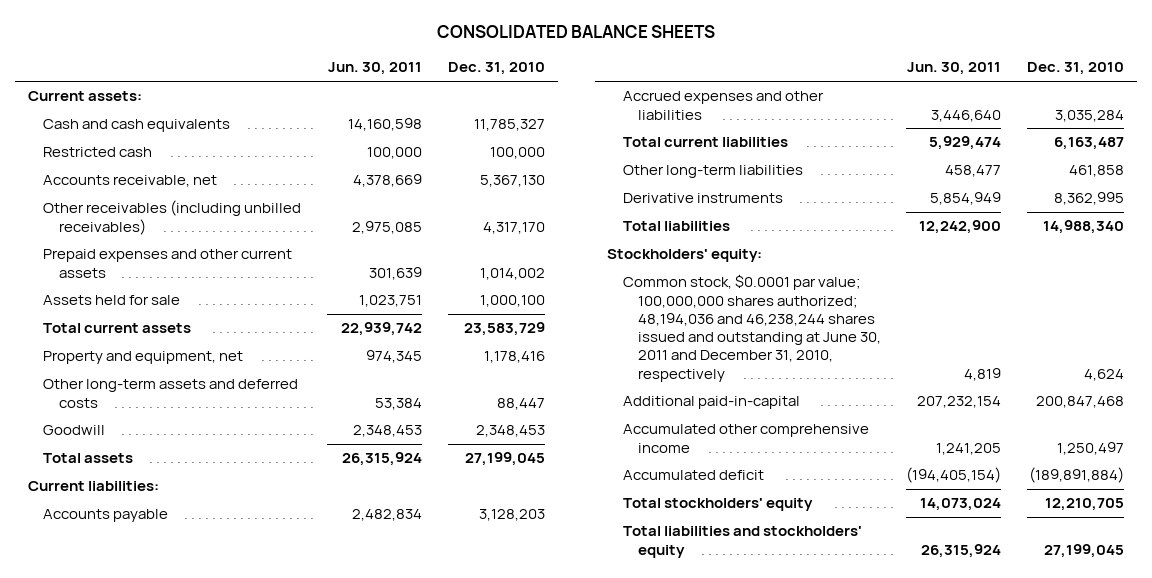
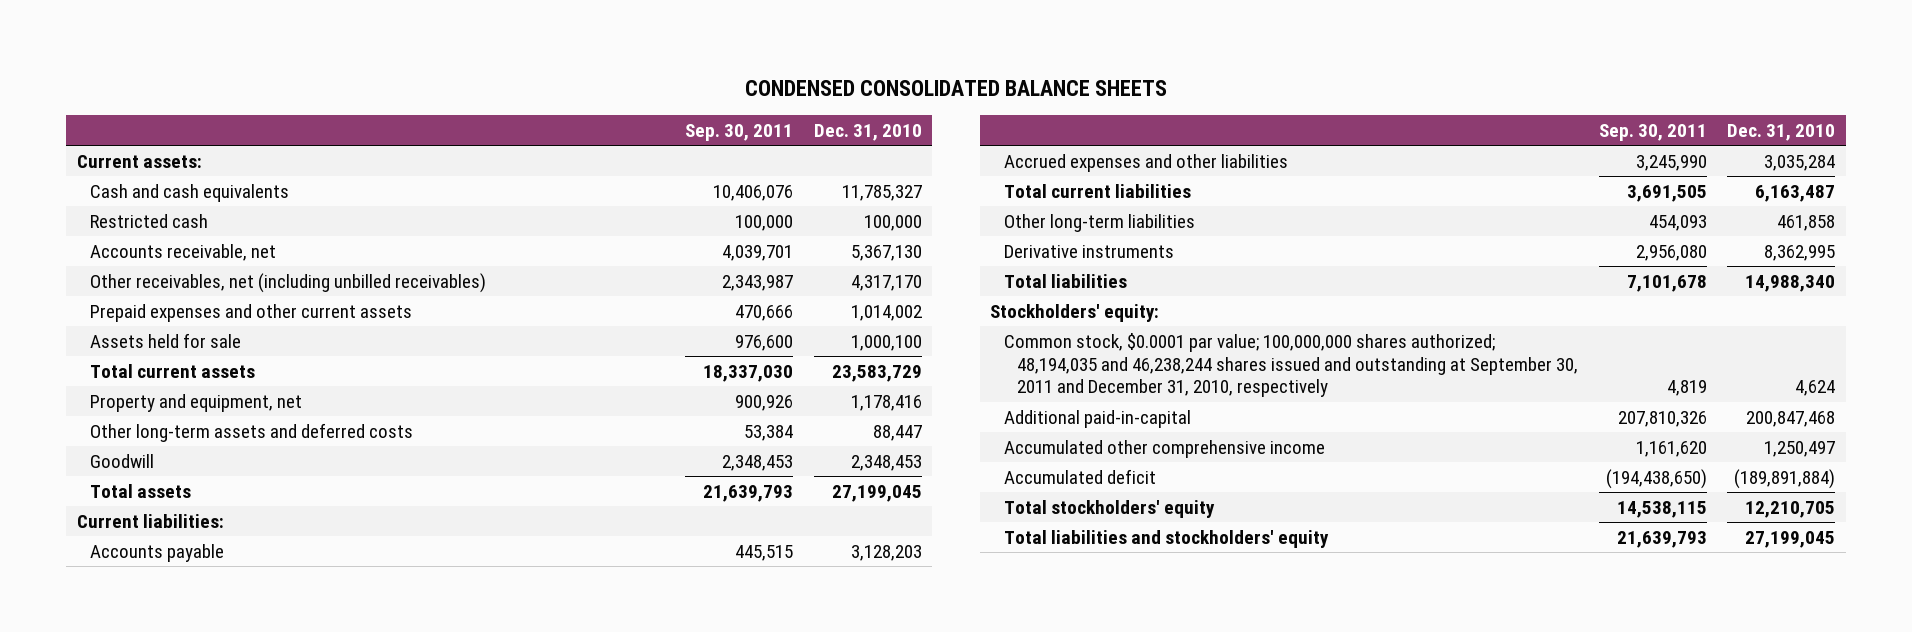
- CONSOLIDATED BALANCE SHEETS
+ CONDENSED CONSOLIDATED BALANCE SHEETS
- | Jun. 30, 2011 | Dec. 31, 2010
+ | Sep. 30, 2011 | Dec. 31, 2010
- Other receivables (including unbilled receivables) | 2,975,085 | 4,317,170
+ Other receivables, net (including unbilled receivables) | 2,343,987 | 4,317,170
- Common stock, $0.0001 par value; 100,000,000 shares authorized; 48,194,036 and 46,238,244 shares issued and outstanding at June 30, 2011 and December 31, 2010, respectively | 4,819 | 4,624
+ Common stock, $0.0001 par value; 100,000,000 shares authorized; 48,194,035 and 46,238,244 shares issued and outstanding at September 30, 2011 and December 31, 2010, respectively | 4,819 | 4,624

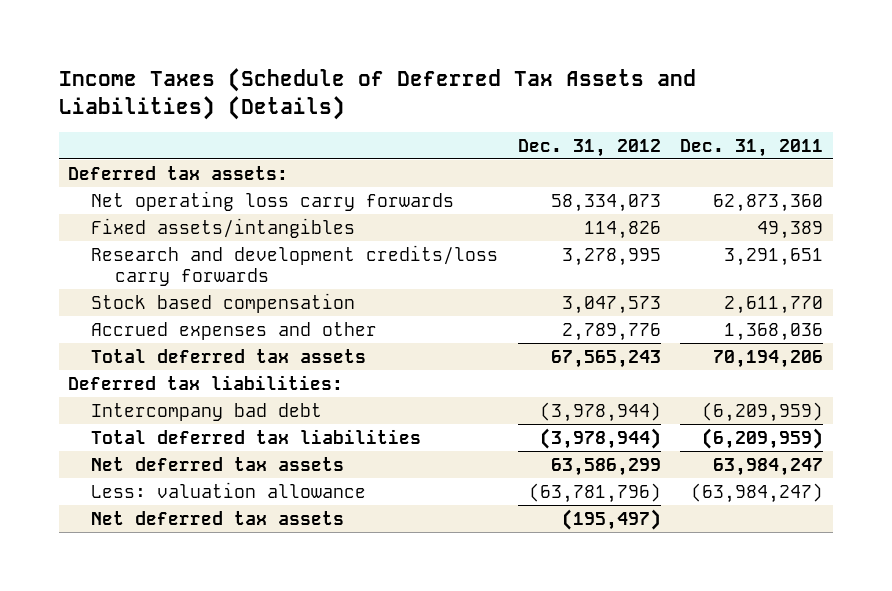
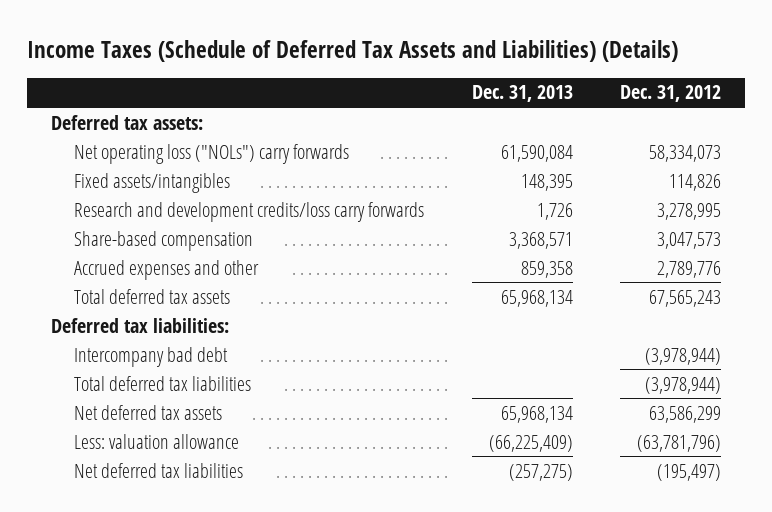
- | Dec. 31, 2012 | Dec. 31, 2011
+ | Dec. 31, 2013 | Dec. 31, 2012
- Net operating loss carry forwards | 58,334,073 | 62,873,360
+ Net operating loss ("NOLs") carry forwards | 61,590,084 | 58,334,073
- Stock based compensation | 3,047,573 | 2,611,770
+ Share-based compensation | 3,368,571 | 3,047,573
- Net deferred tax assets | (195,497) |
+ Net deferred tax liabilities | (257,275) | (195,497)

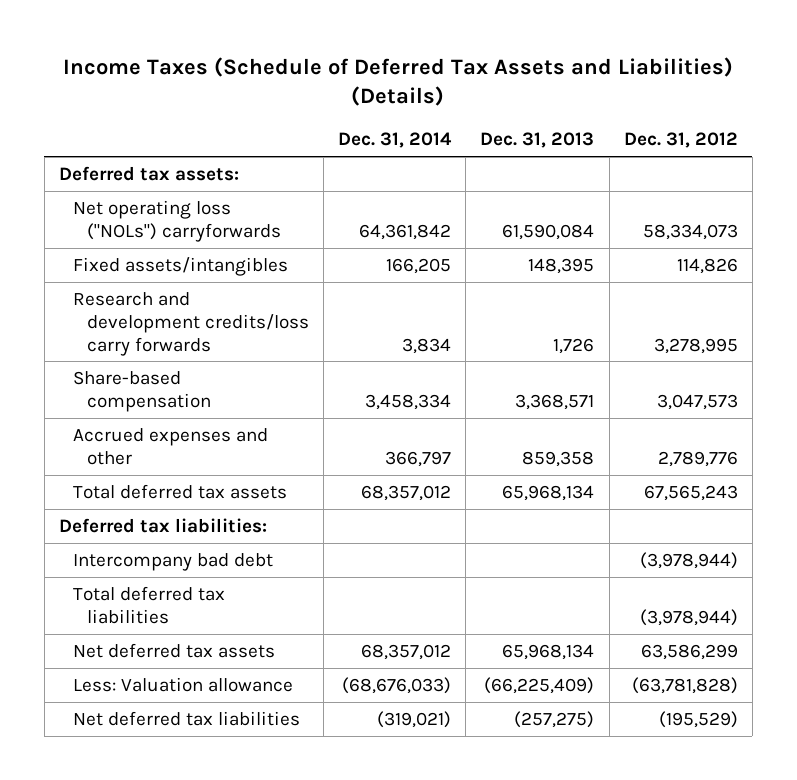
- | Dec. 31, 2013 | Dec. 31, 2012
+ | Dec. 31, 2014 | Dec. 31, 2013 | Dec. 31, 2012
- Net operating loss ("NOLs") carry forwards | 61,590,084 | 58,334,073
+ Net operating loss ("NOLs") carryforwards | 64,361,842 | 61,590,084 | 58,334,073
- Less: valuation allowance | (66,225,409) | (63,781,796)
- Net deferred tax liabilities | (257,275) | (195,497)
+ Less: Valuation allowance | (68,676,033) | (66,225,409) | (63,781,828)
+ Net deferred tax liabilities | (319,021) | (257,275) | (195,529)

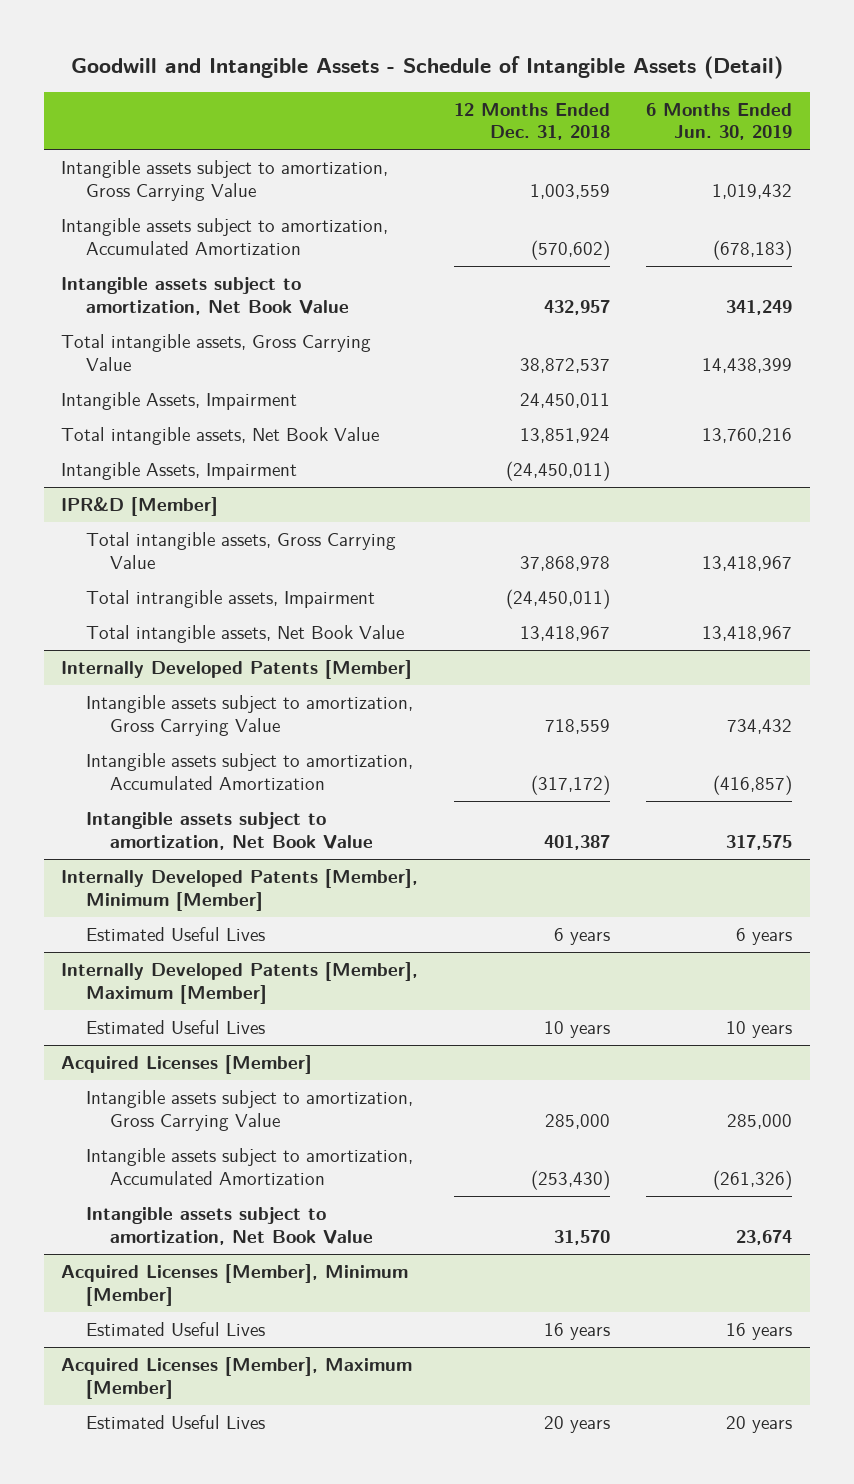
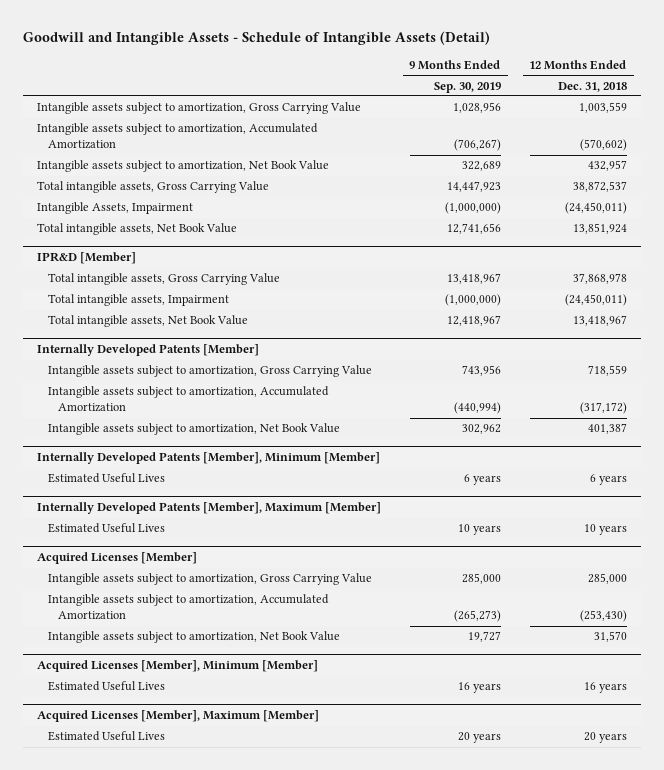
- | 12 Months Ended Dec. 31, 2018 | 6 Months Ended Jun. 30, 2019
+ | 9 Months Ended Sep. 30, 2019 | 12 Months Ended Dec. 31, 2018
- Intangible Assets, Impairment | 24,450,011 |
moved down: Total intangible assets, Net Book Value | 12,741,656 | 13,851,924
@ IPR&D [Member]
- Total intrangible assets, Impairment | (24,450,011) |
+ Total intangible assets, Impairment | (1,000,000) | (24,450,011)

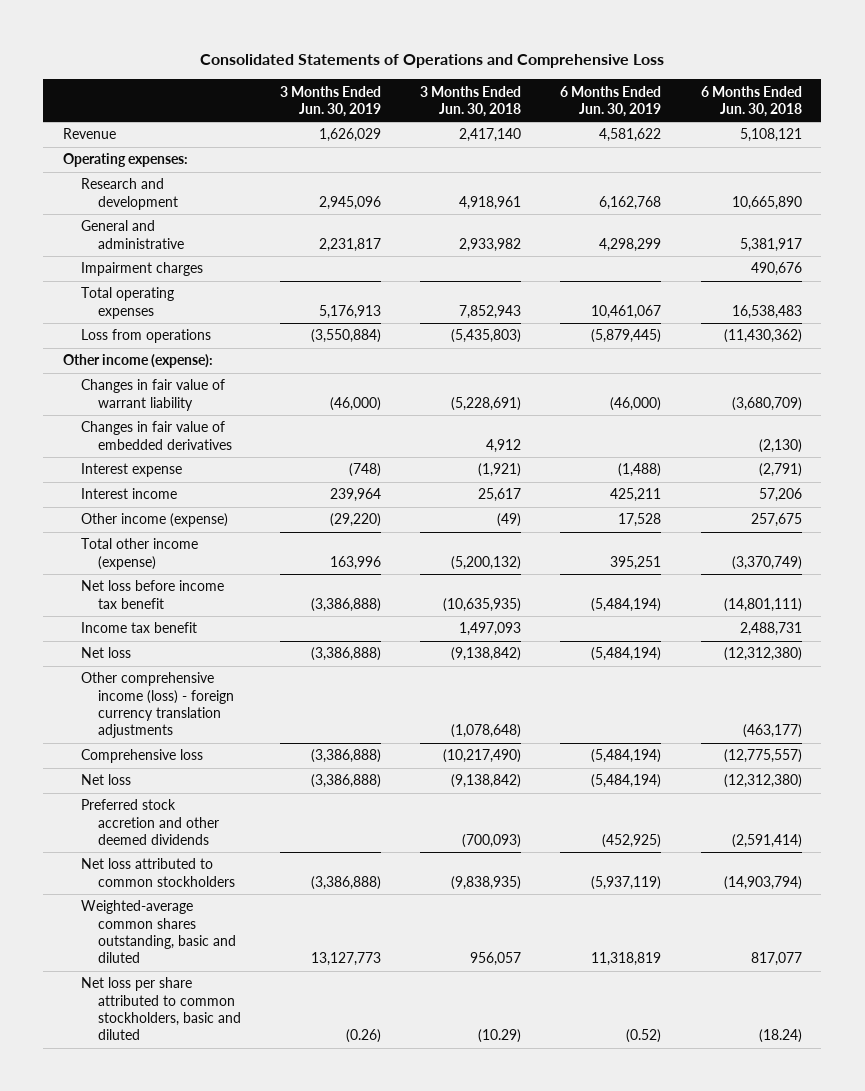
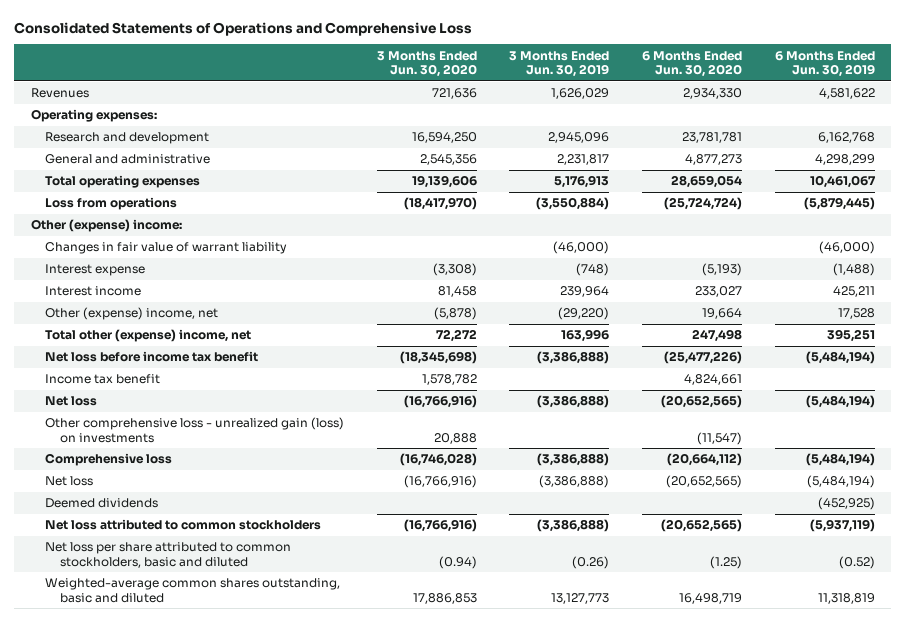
- | 3 Months Ended Jun. 30, 2019 | 3 Months Ended Jun. 30, 2018 | 6 Months Ended Jun. 30, 2019 | 6 Months Ended Jun. 30, 2018
+ | 3 Months Ended Jun. 30, 2020 | 3 Months Ended Jun. 30, 2019 | 6 Months Ended Jun. 30, 2020 | 6 Months Ended Jun. 30, 2019
- Revenue | 1,626,029 | 2,417,140 | 4,581,622 | 5,108,121
+ Revenues | 721,636 | 1,626,029 | 2,934,330 | 4,581,622
- Impairment charges | | | | 490,676
- Other income (expense):
+ Other (expense) income:
- Changes in fair value of embedded derivatives | | 4,912 | | (2,130)
- Other income (expense) | (29,220) | (49) | 17,528 | 257,675
- Total other income (expense) | 163,996 | (5,200,132) | 395,251 | (3,370,749)
+ Other (expense) income, net | (5,878) | (29,220) | 19,664 | 17,528
+ Total other (expense) income, net | 72,272 | 163,996 | 247,498 | 395,251
- Other comprehensive income (loss) - foreign currency translation adjustments | | (1,078,648) | | (463,177)
+ Other comprehensive loss - unrealized gain (loss) on investments | 20,888 | | (11,547) |
- Preferred stock accretion and other deemed dividends | | (700,093) | (452,925) | (2,591,414)
+ Deemed dividends | | | | (452,925)
moved down: Weighted-average common shares outstanding, basic and diluted | 17,886,853 | 13,127,773 | 16,498,719 | 11,318,819

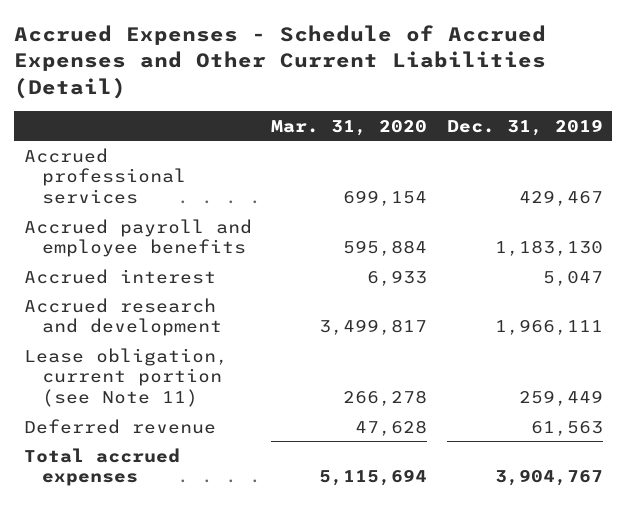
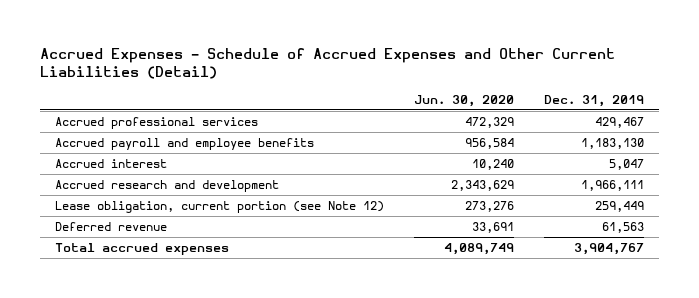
- | Mar. 31, 2020 | Dec. 31, 2019
+ | Jun. 30, 2020 | Dec. 31, 2019
- Lease obligation, current portion (see Note 11) | 266,278 | 259,449
+ Lease obligation, current portion (see Note 12) | 273,276 | 259,449

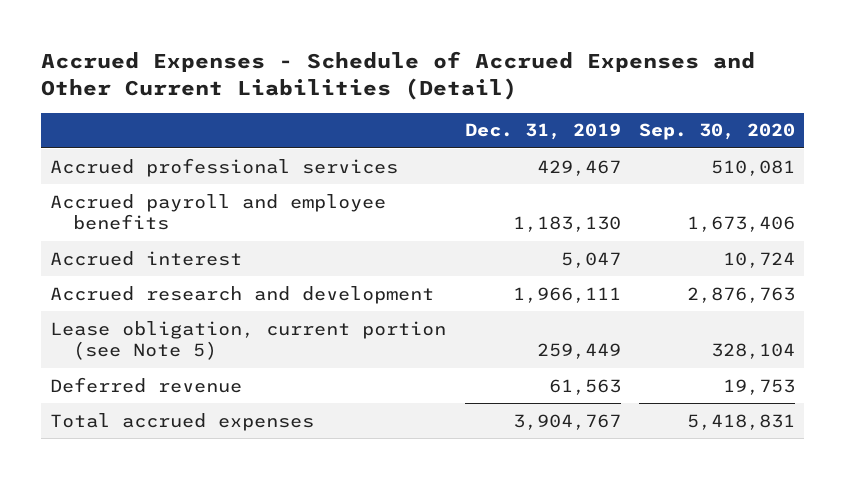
- | Jun. 30, 2020 | Dec. 31, 2019
+ | Dec. 31, 2019 | Sep. 30, 2020
- Lease obligation, current portion (see Note 12) | 273,276 | 259,449
+ Lease obligation, current portion (see Note 5) | 259,449 | 328,104

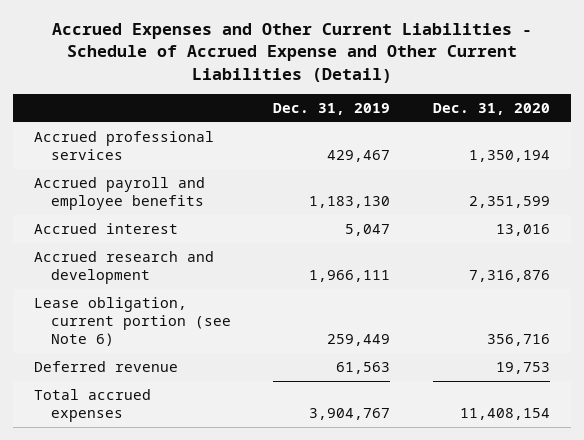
- Accrued Expenses - Schedule of Accrued Expenses and Other Current Liabilities (Detail)
+ Accrued Expenses and Other Current Liabilities - Schedule of Accrued Expense and Other Current Liabilities (Detail)
- | Dec. 31, 2019 | Sep. 30, 2020
+ | Dec. 31, 2019 | Dec. 31, 2020
- Lease obligation, current portion (see Note 5) | 259,449 | 328,104
+ Lease obligation, current portion (see Note 6) | 259,449 | 356,716

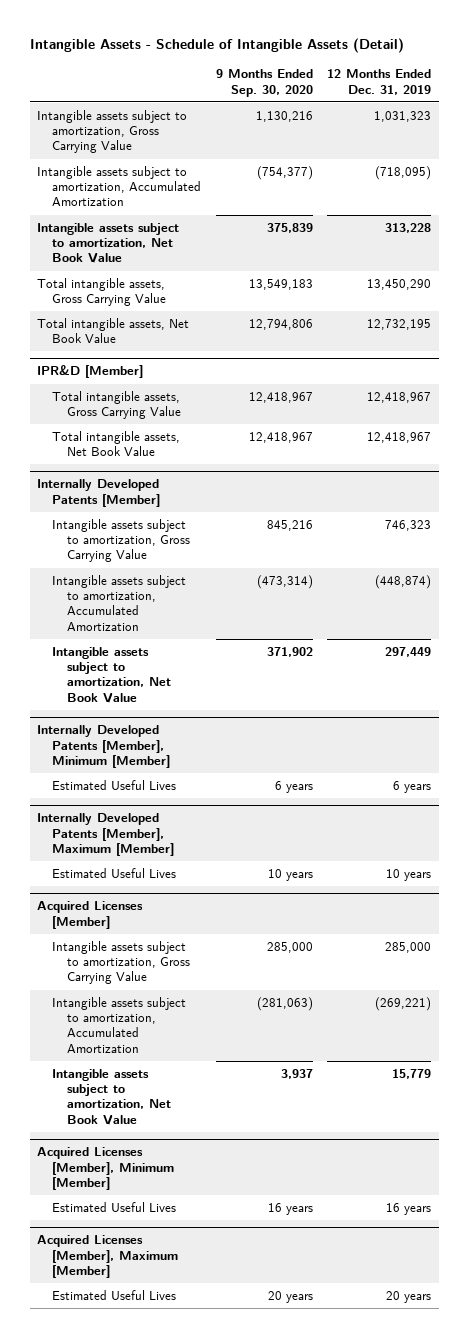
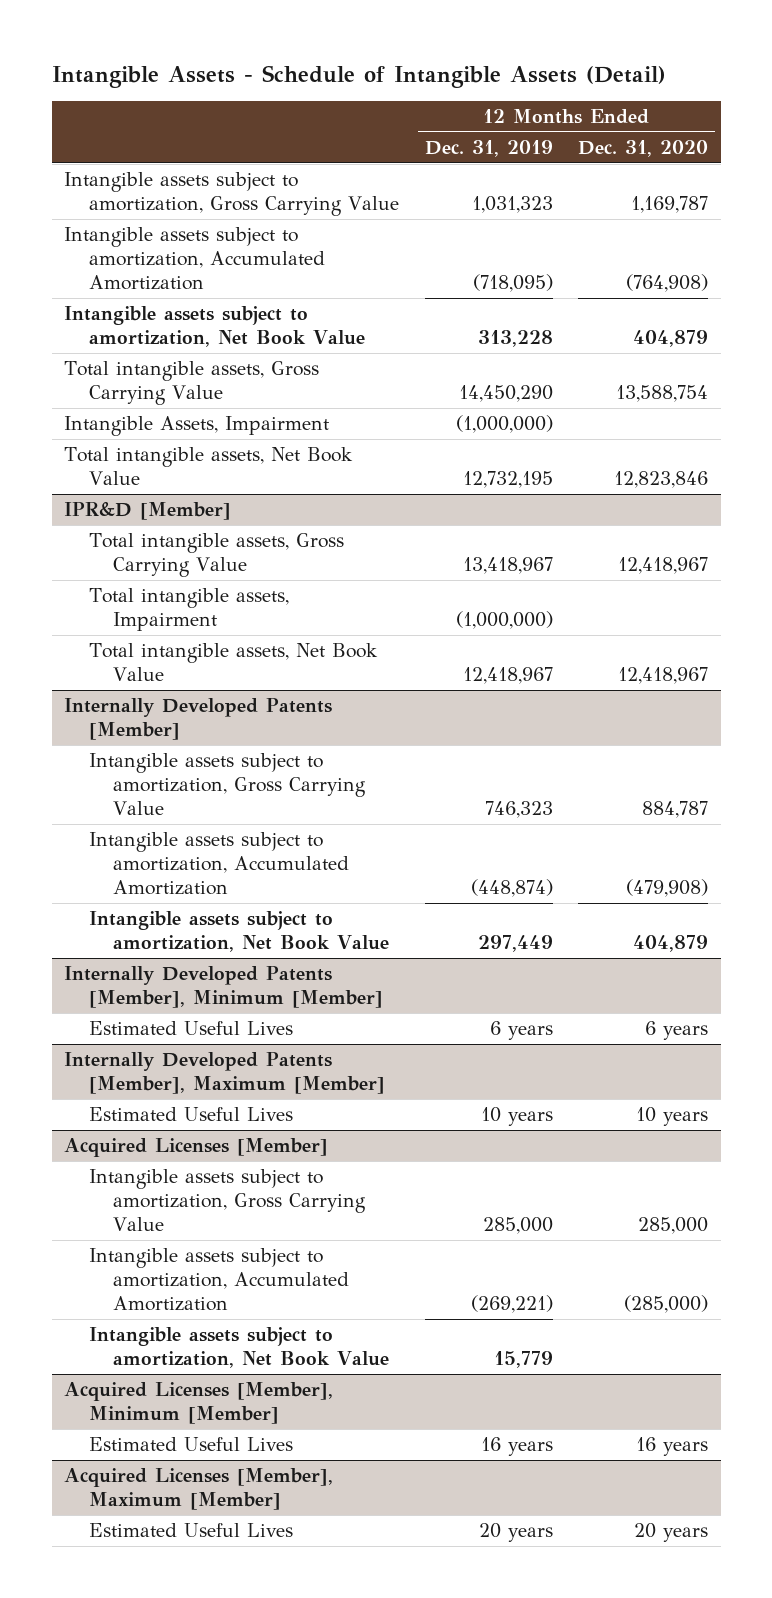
- | 9 Months Ended Sep. 30, 2020 | 12 Months Ended Dec. 31, 2019
+ | 12 Months Ended Dec. 31, 2019 | 12 Months Ended Dec. 31, 2020
- Total intangible assets, Gross Carrying Value | 13,549,183 | 13,450,290
+ Total intangible assets, Gross Carrying Value | 14,450,290 | 13,588,754
+ Intangible Assets, Impairment | (1,000,000) |
@ IPR&D [Member]
- Total intangible assets, Gross Carrying Value | 12,418,967 | 12,418,967
+ Total intangible assets, Gross Carrying Value | 13,418,967 | 12,418,967
+ Total intangible assets, Impairment | (1,000,000) |

